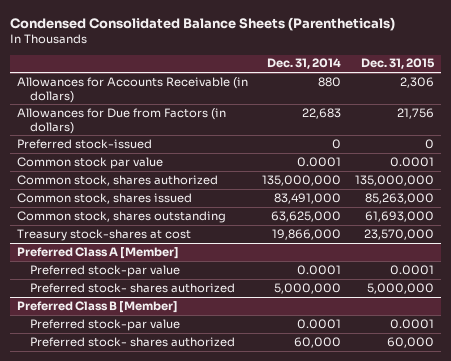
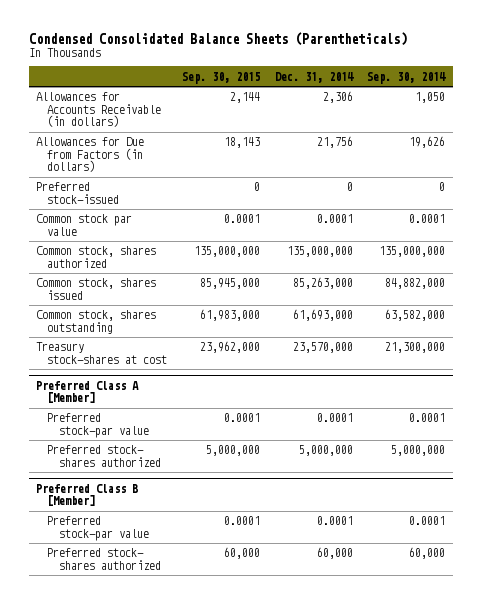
- | Dec. 31, 2014 | Dec. 31, 2015
+ | Sep. 30, 2015 | Dec. 31, 2014 | Sep. 30, 2014
- Allowances for Accounts Receivable (in dollars) | 880 | 2,306
- Allowances for Due from Factors (in dollars) | 22,683 | 21,756
+ Allowances for Accounts Receivable (in dollars) | 2,144 | 2,306 | 1,050
+ Allowances for Due from Factors (in dollars) | 18,143 | 21,756 | 19,626
- Common stock, shares issued | 83,491,000 | 85,263,000
- Common stock, shares outstanding | 63,625,000 | 61,693,000
- Treasury stock-shares at cost | 19,866,000 | 23,570,000
+ Common stock, shares issued | 85,945,000 | 85,263,000 | 84,882,000
+ Common stock, shares outstanding | 61,983,000 | 61,693,000 | 63,582,000
+ Treasury stock-shares at cost | 23,962,000 | 23,570,000 | 21,300,000

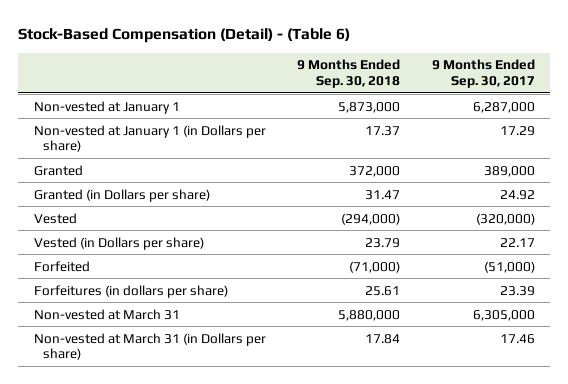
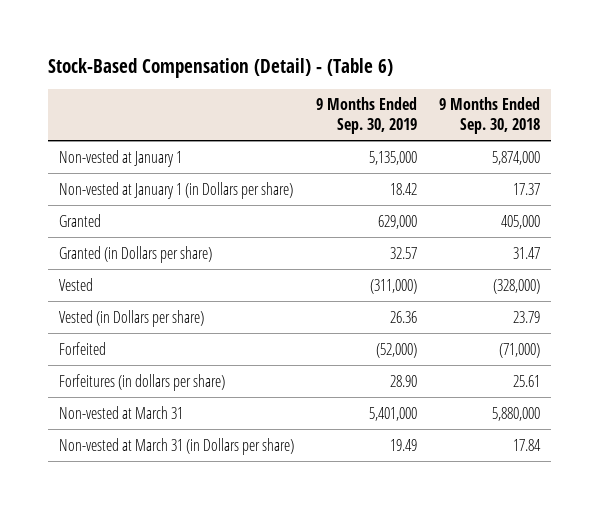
- | 9 Months Ended Sep. 30, 2018 | 9 Months Ended Sep. 30, 2017
+ | 9 Months Ended Sep. 30, 2019 | 9 Months Ended Sep. 30, 2018
- Non-vested at January 1 | 5,873,000 | 6,287,000
+ Non-vested at January 1 | 5,135,000 | 5,874,000
- Granted | 372,000 | 389,000
+ Granted | 629,000 | 405,000
- Vested | (294,000) | (320,000)
+ Vested | (311,000) | (328,000)

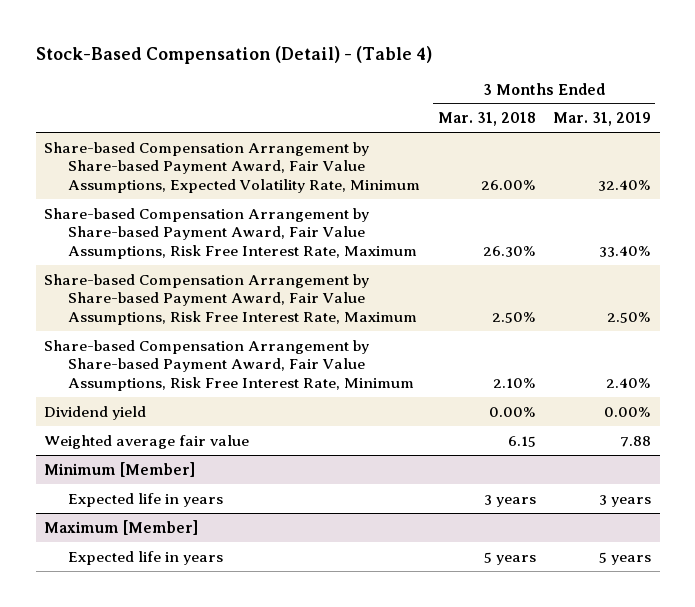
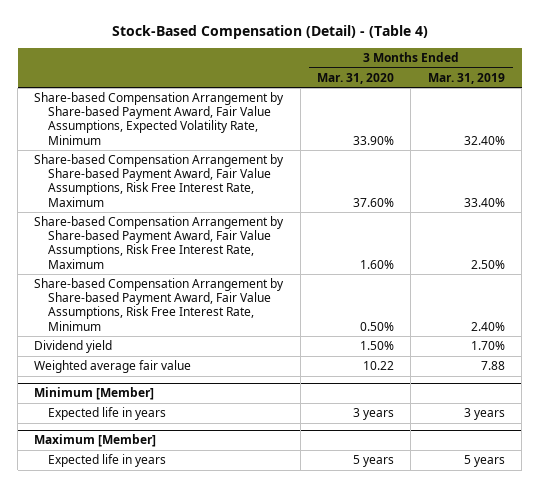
- | 3 Months Ended Mar. 31, 2018 | 3 Months Ended Mar. 31, 2019
+ | 3 Months Ended Mar. 31, 2020 | 3 Months Ended Mar. 31, 2019
- Dividend yield | 0.00% | 0.00%
+ Dividend yield | 1.50% | 1.70%

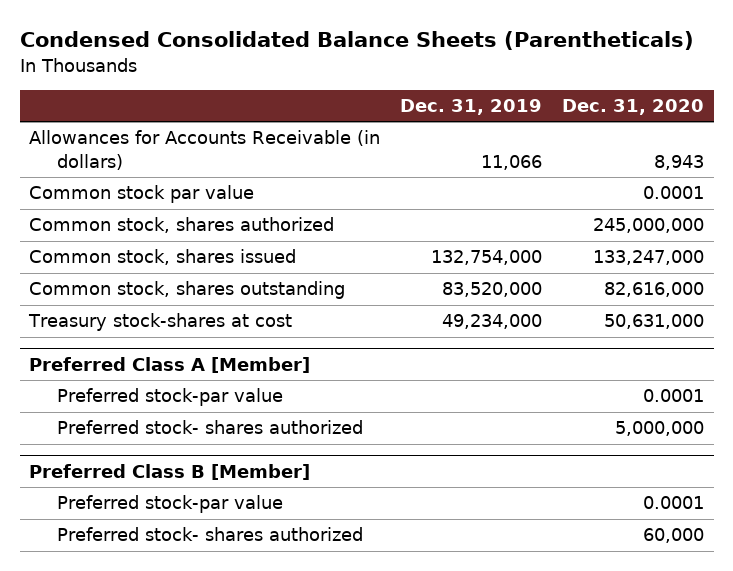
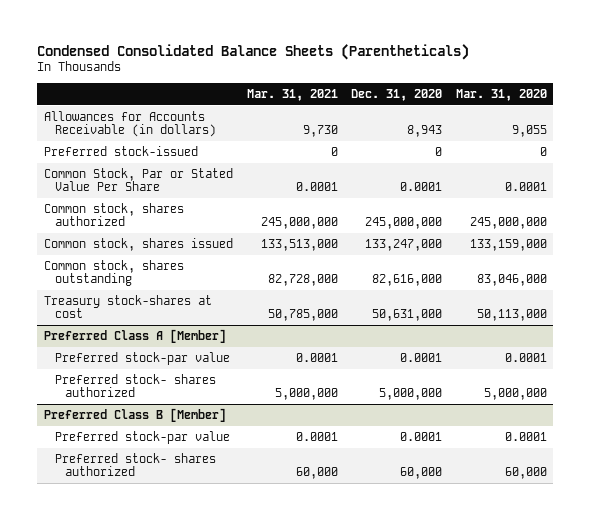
- | Dec. 31, 2019 | Dec. 31, 2020
+ | Mar. 31, 2021 | Dec. 31, 2020 | Mar. 31, 2020
- Common stock par value | | 0.0001
+ Preferred stock-issued | 0 | 0 | 0
+ Common Stock, Par or Stated Value Per Share | 0.0001 | 0.0001 | 0.0001

